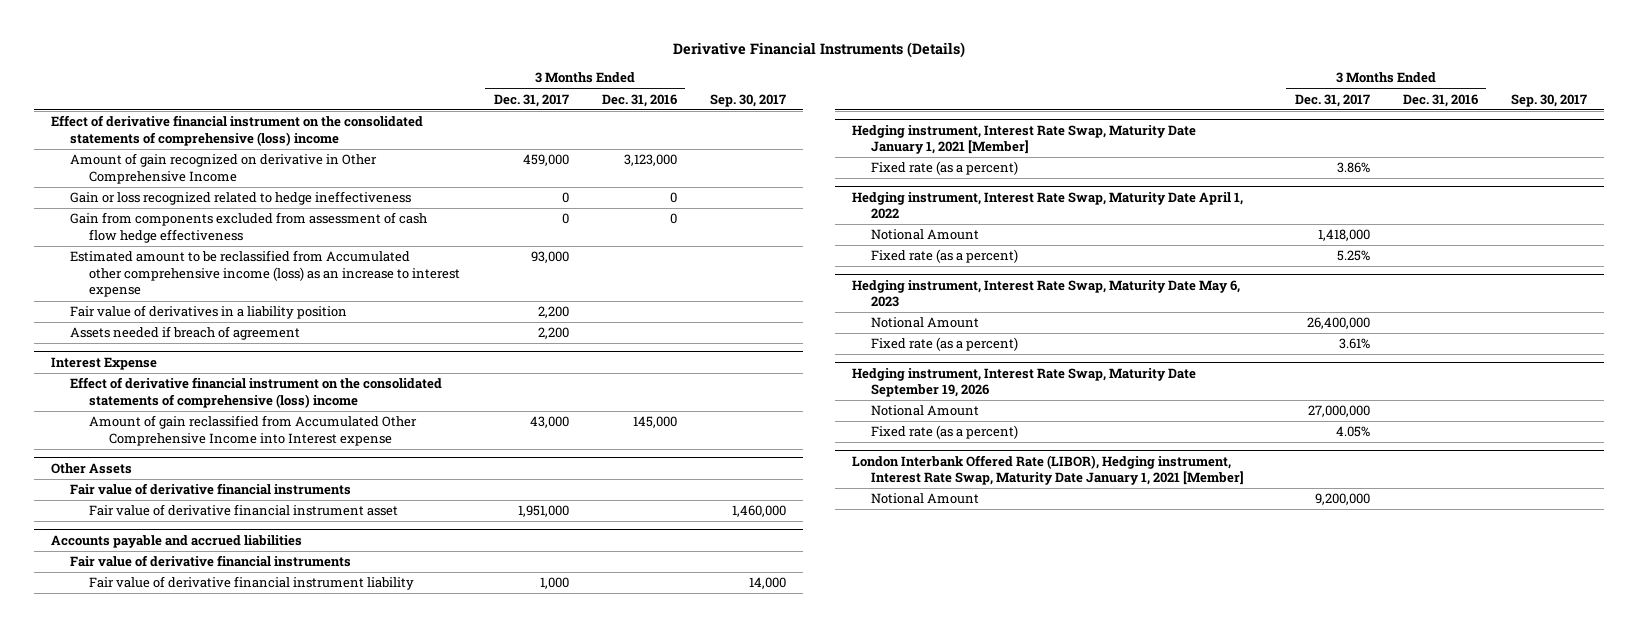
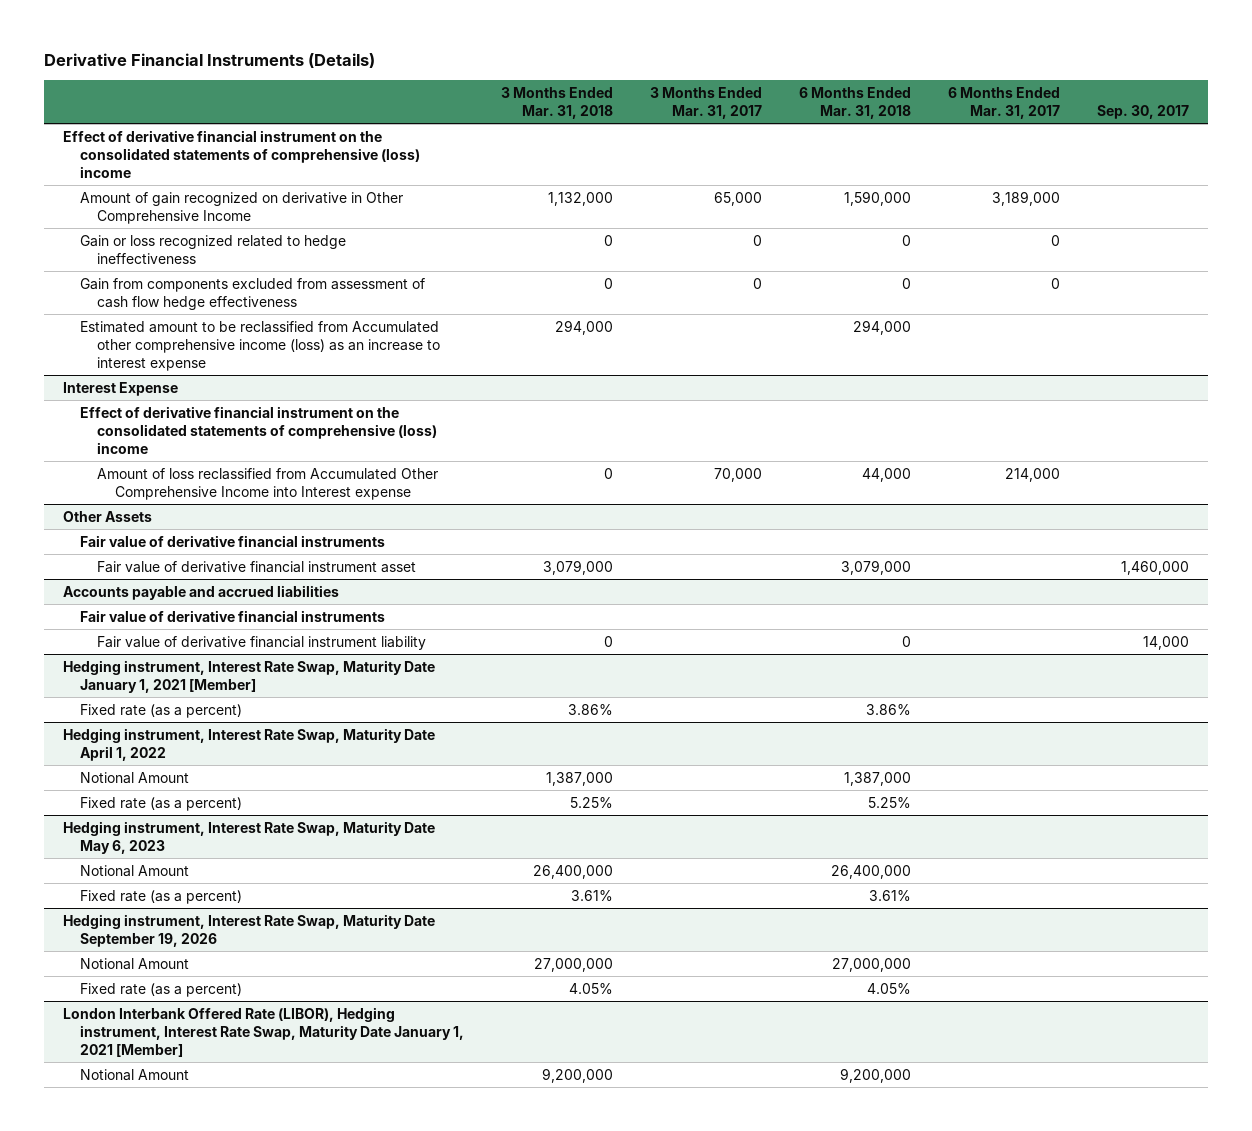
- | 3 Months Ended Dec. 31, 2017 | 3 Months Ended Dec. 31, 2016 | Sep. 30, 2017
+ | 3 Months Ended Mar. 31, 2018 | 3 Months Ended Mar. 31, 2017 | 6 Months Ended Mar. 31, 2018 | 6 Months Ended Mar. 31, 2017 | Sep. 30, 2017
- Fair value of derivatives in a liability position | 2,200 | |
- Assets needed if breach of agreement | 2,200 | |
@ Interest Expense
- Amount of gain reclassified from Accumulated Other Comprehensive Income into Interest expense | 43,000 | 145,000 |
+ Amount of loss reclassified from Accumulated Other Comprehensive Income into Interest expense | 0 | 70,000 | 44,000 | 214,000 |

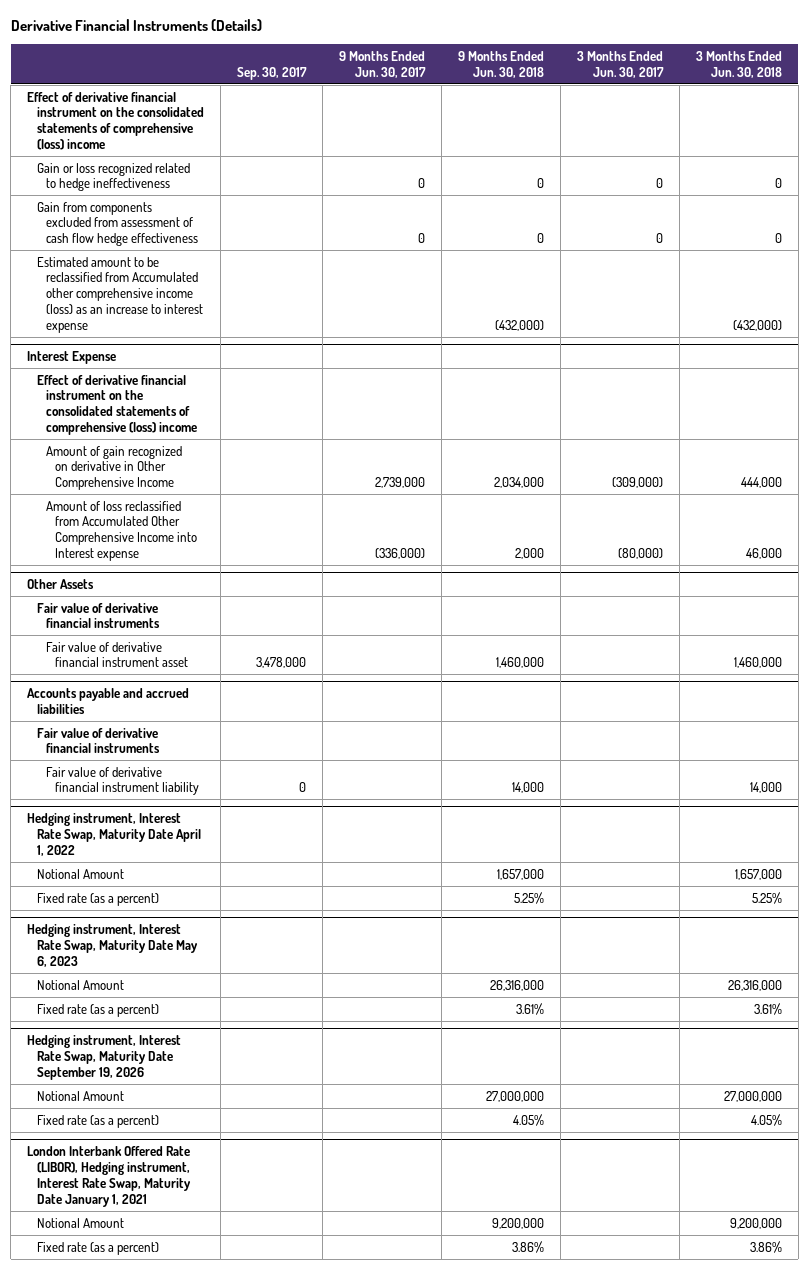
- | 3 Months Ended Mar. 31, 2018 | 3 Months Ended Mar. 31, 2017 | 6 Months Ended Mar. 31, 2018 | 6 Months Ended Mar. 31, 2017 | Sep. 30, 2017
+ | Sep. 30, 2017 | 9 Months Ended Jun. 30, 2017 | 9 Months Ended Jun. 30, 2018 | 3 Months Ended Jun. 30, 2017 | 3 Months Ended Jun. 30, 2018
- Amount of gain recognized on derivative in Other Comprehensive Income | 1,132,000 | 65,000 | 1,590,000 | 3,189,000 |
@ Interest Expense
+ Amount of gain recognized on derivative in Other Comprehensive Income | | 2,739,000 | 2,034,000 | (309,000) | 444,000
@ Other Assets
- Fair value of derivative financial instrument asset | 3,079,000 | | 3,079,000 | | 1,460,000
+ Fair value of derivative financial instrument asset | 3,478,000 | | 1,460,000 | | 1,460,000
@ Accounts payable and accrued liabilities
- Fair value of derivative financial instrument liability | 0 | | 0 | | 14,000
- Hedging instrument, Interest Rate Swap, Maturity Date January 1, 2021 [Member]
- Fixed rate (as a percent) | 3.86% | | 3.86% | |
@ Accounts payable and accrued liabilities
+ Fair value of derivative financial instrument liability | 0 | | 14,000 | | 14,000
- London Interbank Offered Rate (LIBOR), Hedging instrument, Interest Rate Swap, Maturity Date January 1, 2021 [Member]
+ London Interbank Offered Rate (LIBOR), Hedging instrument, Interest Rate Swap, Maturity Date January 1, 2021
+ Fixed rate (as a percent) | | | 3.86% | | 3.86%

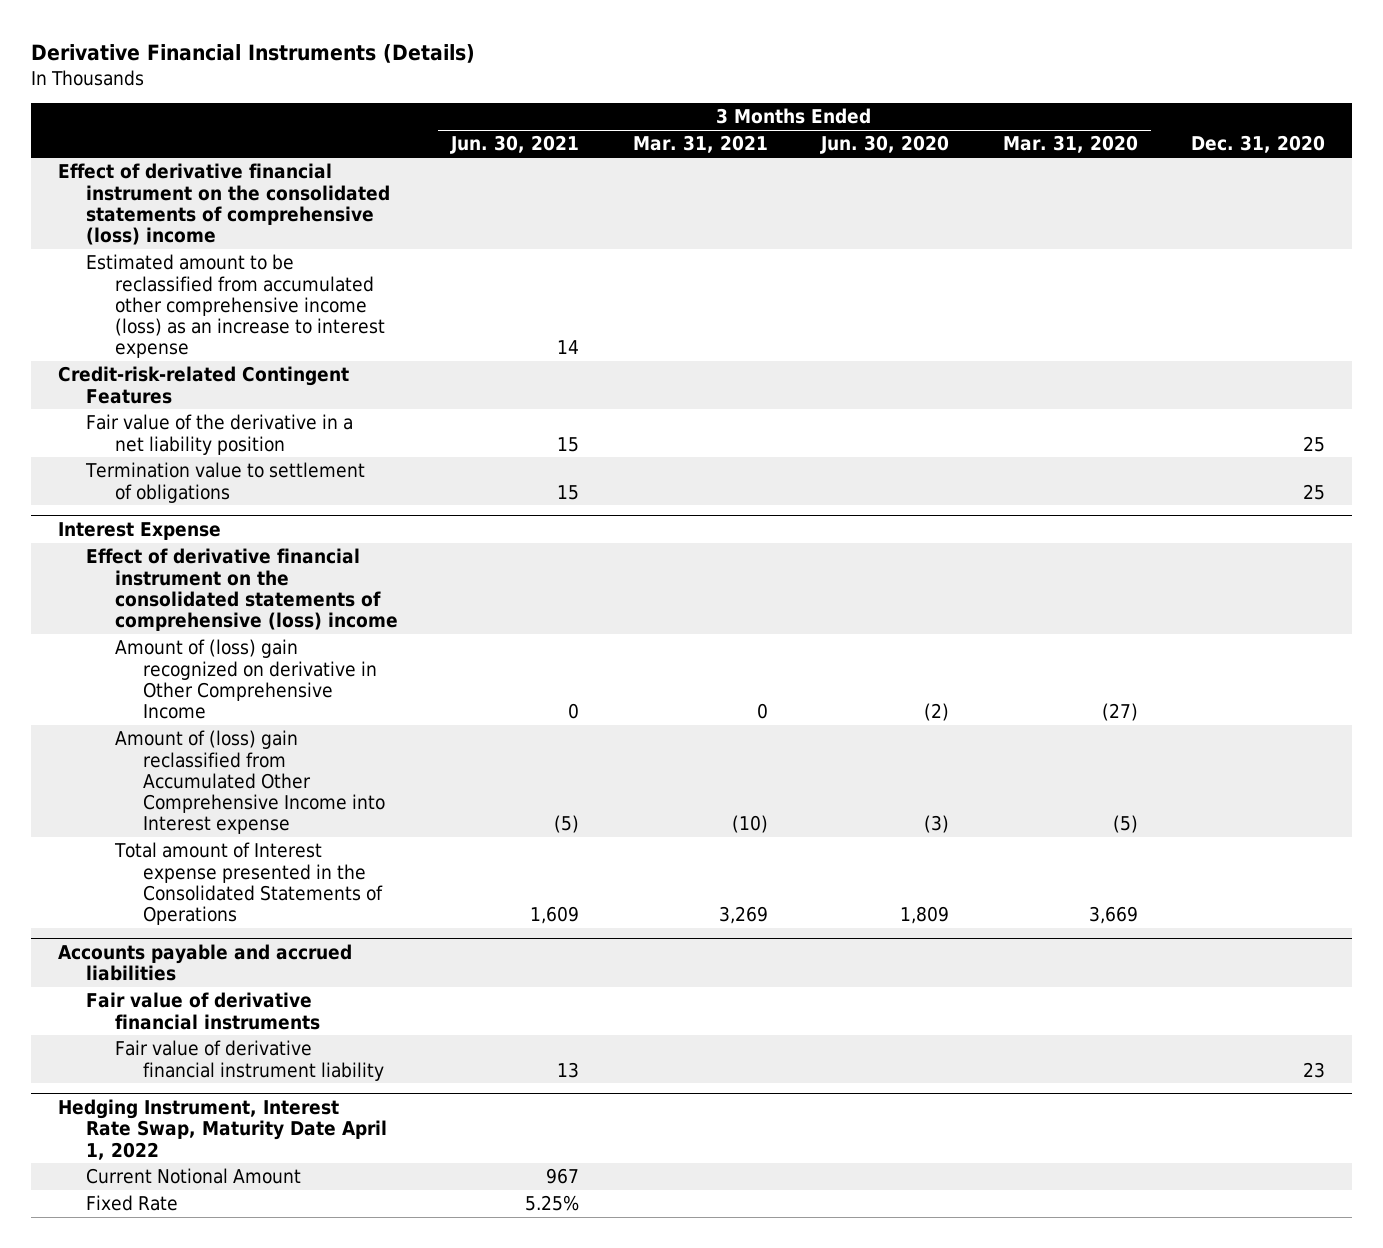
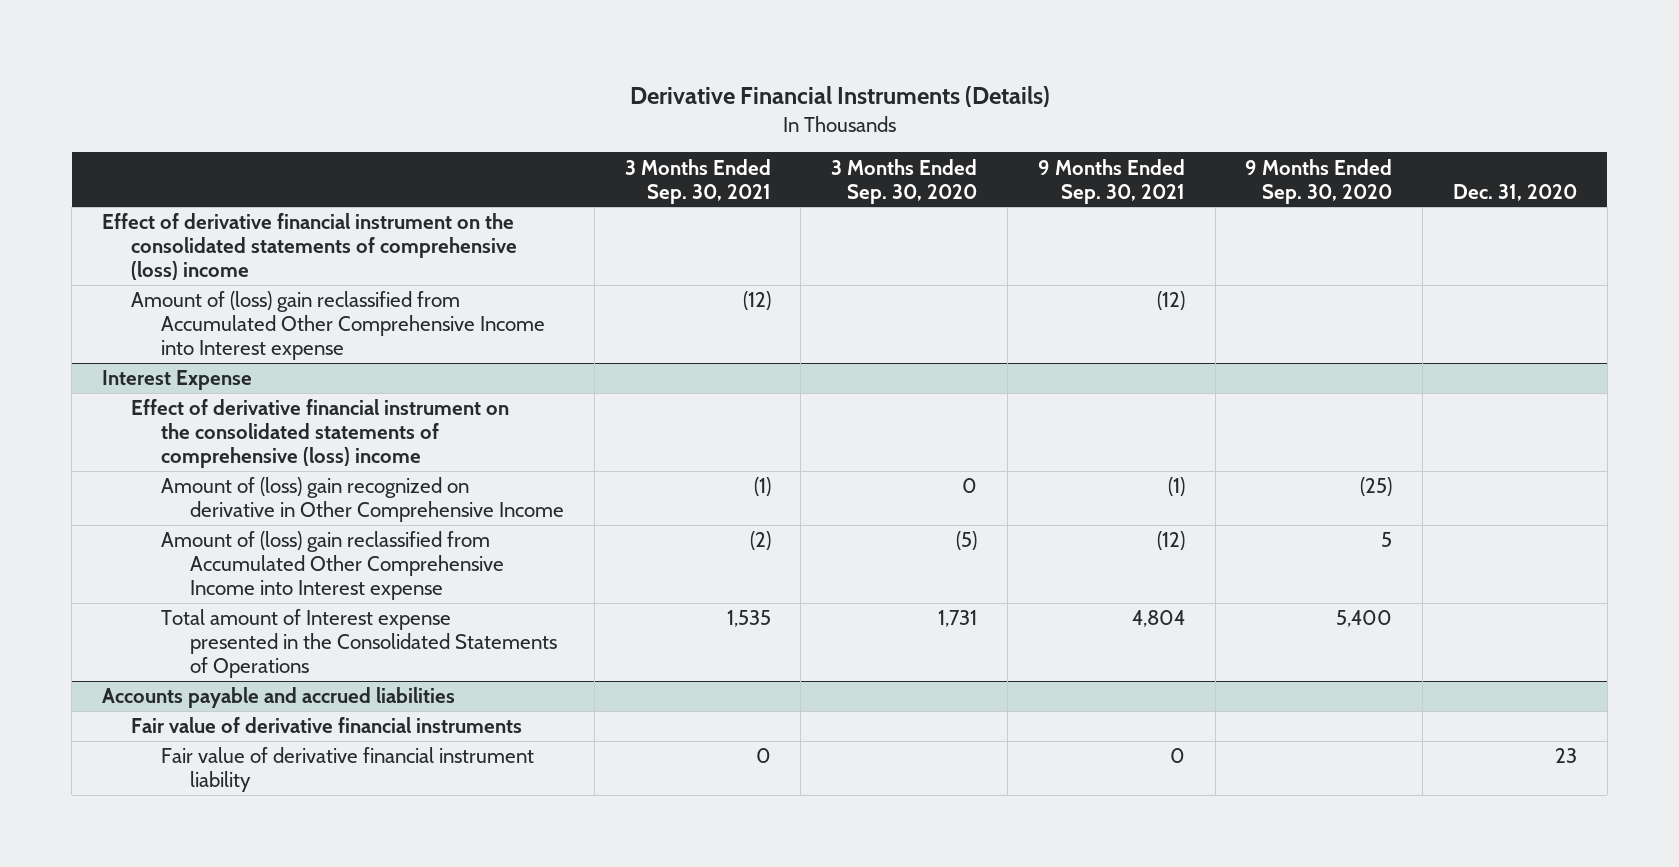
- | 3 Months Ended Jun. 30, 2021 | 3 Months Ended Mar. 31, 2021 | 3 Months Ended Jun. 30, 2020 | 3 Months Ended Mar. 31, 2020 | Dec. 31, 2020
+ | 3 Months Ended Sep. 30, 2021 | 3 Months Ended Sep. 30, 2020 | 9 Months Ended Sep. 30, 2021 | 9 Months Ended Sep. 30, 2020 | Dec. 31, 2020
- Estimated amount to be reclassified from accumulated other comprehensive income (loss) as an increase to interest expense | 14 | | | |
- Credit-risk-related Contingent Features
- Fair value of the derivative in a net liability position | 15 | | | | 25
- Termination value to settlement of obligations | 15 | | | | 25
+ Amount of (loss) gain reclassified from Accumulated Other Comprehensive Income into Interest expense | (12) | | (12) | |
- Hedging Instrument, Interest Rate Swap, Maturity Date April 1, 2022
- Current Notional Amount | 967 | | | |
- Fixed Rate | 5.25% | | | |

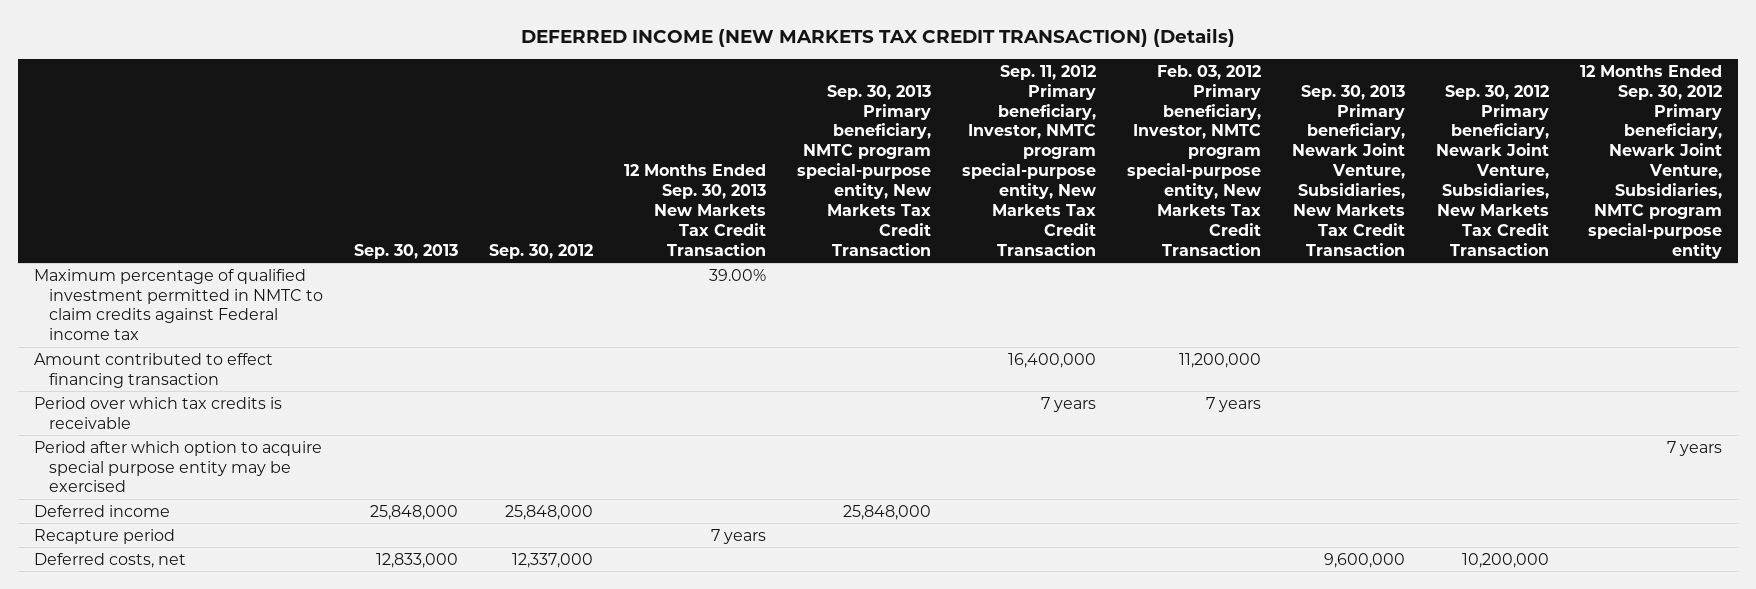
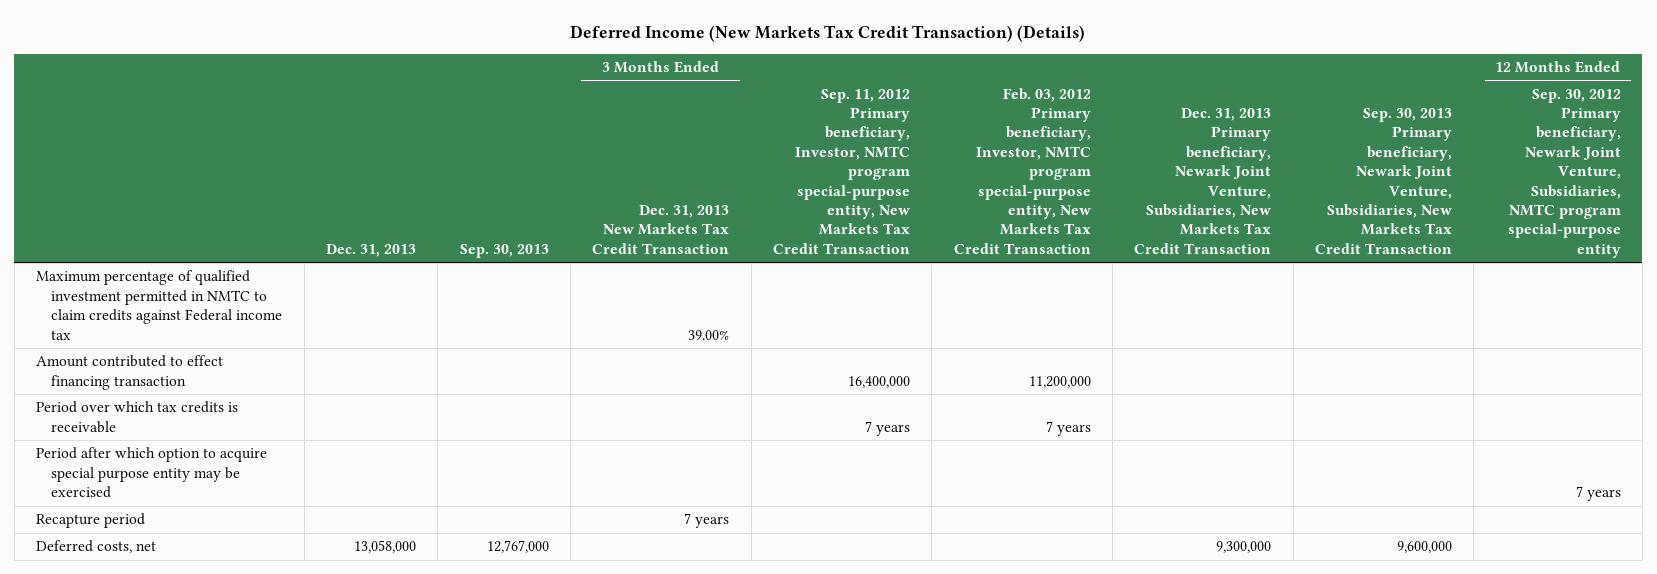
- DEFERRED INCOME (NEW MARKETS TAX CREDIT TRANSACTION) (Details)
+ Deferred Income (New Markets Tax Credit Transaction) (Details)
- | Sep. 30, 2013 | Sep. 30, 2012 | 12 Months Ended Sep. 30, 2013 New Markets Tax Credit Transaction | Sep. 30, 2013 Primary beneficiary, NMTC program special-purpose entity, New Markets Tax Credit Transaction | Sep. 11, 2012 Primary beneficiary, Investor, NMTC program special-purpose entity, New Markets Tax Credit Transaction | Feb. 03, 2012 Primary beneficiary, Investor, NMTC program special-purpose entity, New Markets Tax Credit Transaction | Sep. 30, 2013 Primary beneficiary, Newark Joint Venture, Subsidiaries, New Markets Tax Credit Transaction | Sep. 30, 2012 Primary beneficiary, Newark Joint Venture, Subsidiaries, New Markets Tax Credit Transaction | 12 Months Ended Sep. 30, 2012 Primary beneficiary, Newark Joint Venture, Subsidiaries, NMTC program special-purpose entity
+ | Dec. 31, 2013 | Sep. 30, 2013 | 3 Months Ended Dec. 31, 2013 New Markets Tax Credit Transaction | Sep. 11, 2012 Primary beneficiary, Investor, NMTC program special-purpose entity, New Markets Tax Credit Transaction | Feb. 03, 2012 Primary beneficiary, Investor, NMTC program special-purpose entity, New Markets Tax Credit Transaction | Dec. 31, 2013 Primary beneficiary, Newark Joint Venture, Subsidiaries, New Markets Tax Credit Transaction | Sep. 30, 2013 Primary beneficiary, Newark Joint Venture, Subsidiaries, New Markets Tax Credit Transaction | 12 Months Ended Sep. 30, 2012 Primary beneficiary, Newark Joint Venture, Subsidiaries, NMTC program special-purpose entity
- Deferred income | 25,848,000 | 25,848,000 | | 25,848,000 | | | | |
- Deferred costs, net | 12,833,000 | 12,337,000 | | | | | 9,600,000 | 10,200,000 |
+ Deferred costs, net | 13,058,000 | 12,767,000 | | | | 9,300,000 | 9,600,000 |

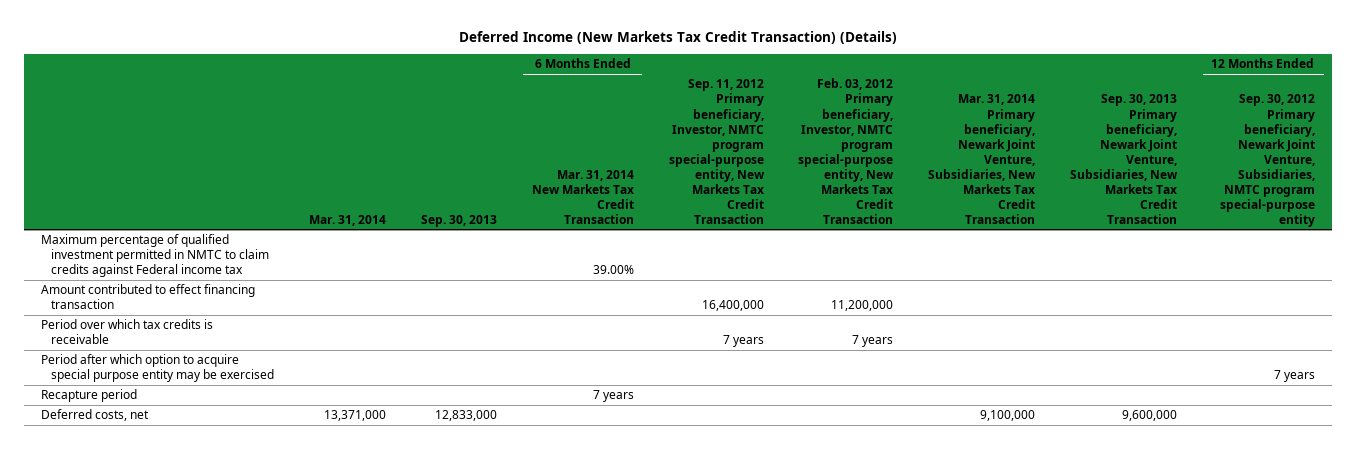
- | Dec. 31, 2013 | Sep. 30, 2013 | 3 Months Ended Dec. 31, 2013 New Markets Tax Credit Transaction | Sep. 11, 2012 Primary beneficiary, Investor, NMTC program special-purpose entity, New Markets Tax Credit Transaction | Feb. 03, 2012 Primary beneficiary, Investor, NMTC program special-purpose entity, New Markets Tax Credit Transaction | Dec. 31, 2013 Primary beneficiary, Newark Joint Venture, Subsidiaries, New Markets Tax Credit Transaction | Sep. 30, 2013 Primary beneficiary, Newark Joint Venture, Subsidiaries, New Markets Tax Credit Transaction | 12 Months Ended Sep. 30, 2012 Primary beneficiary, Newark Joint Venture, Subsidiaries, NMTC program special-purpose entity
+ | Mar. 31, 2014 | Sep. 30, 2013 | 6 Months Ended Mar. 31, 2014 New Markets Tax Credit Transaction | Sep. 11, 2012 Primary beneficiary, Investor, NMTC program special-purpose entity, New Markets Tax Credit Transaction | Feb. 03, 2012 Primary beneficiary, Investor, NMTC program special-purpose entity, New Markets Tax Credit Transaction | Mar. 31, 2014 Primary beneficiary, Newark Joint Venture, Subsidiaries, New Markets Tax Credit Transaction | Sep. 30, 2013 Primary beneficiary, Newark Joint Venture, Subsidiaries, New Markets Tax Credit Transaction | 12 Months Ended Sep. 30, 2012 Primary beneficiary, Newark Joint Venture, Subsidiaries, NMTC program special-purpose entity
- Deferred costs, net | 13,058,000 | 12,767,000 | | | | 9,300,000 | 9,600,000 |
+ Deferred costs, net | 13,371,000 | 12,833,000 | | | | 9,100,000 | 9,600,000 |

